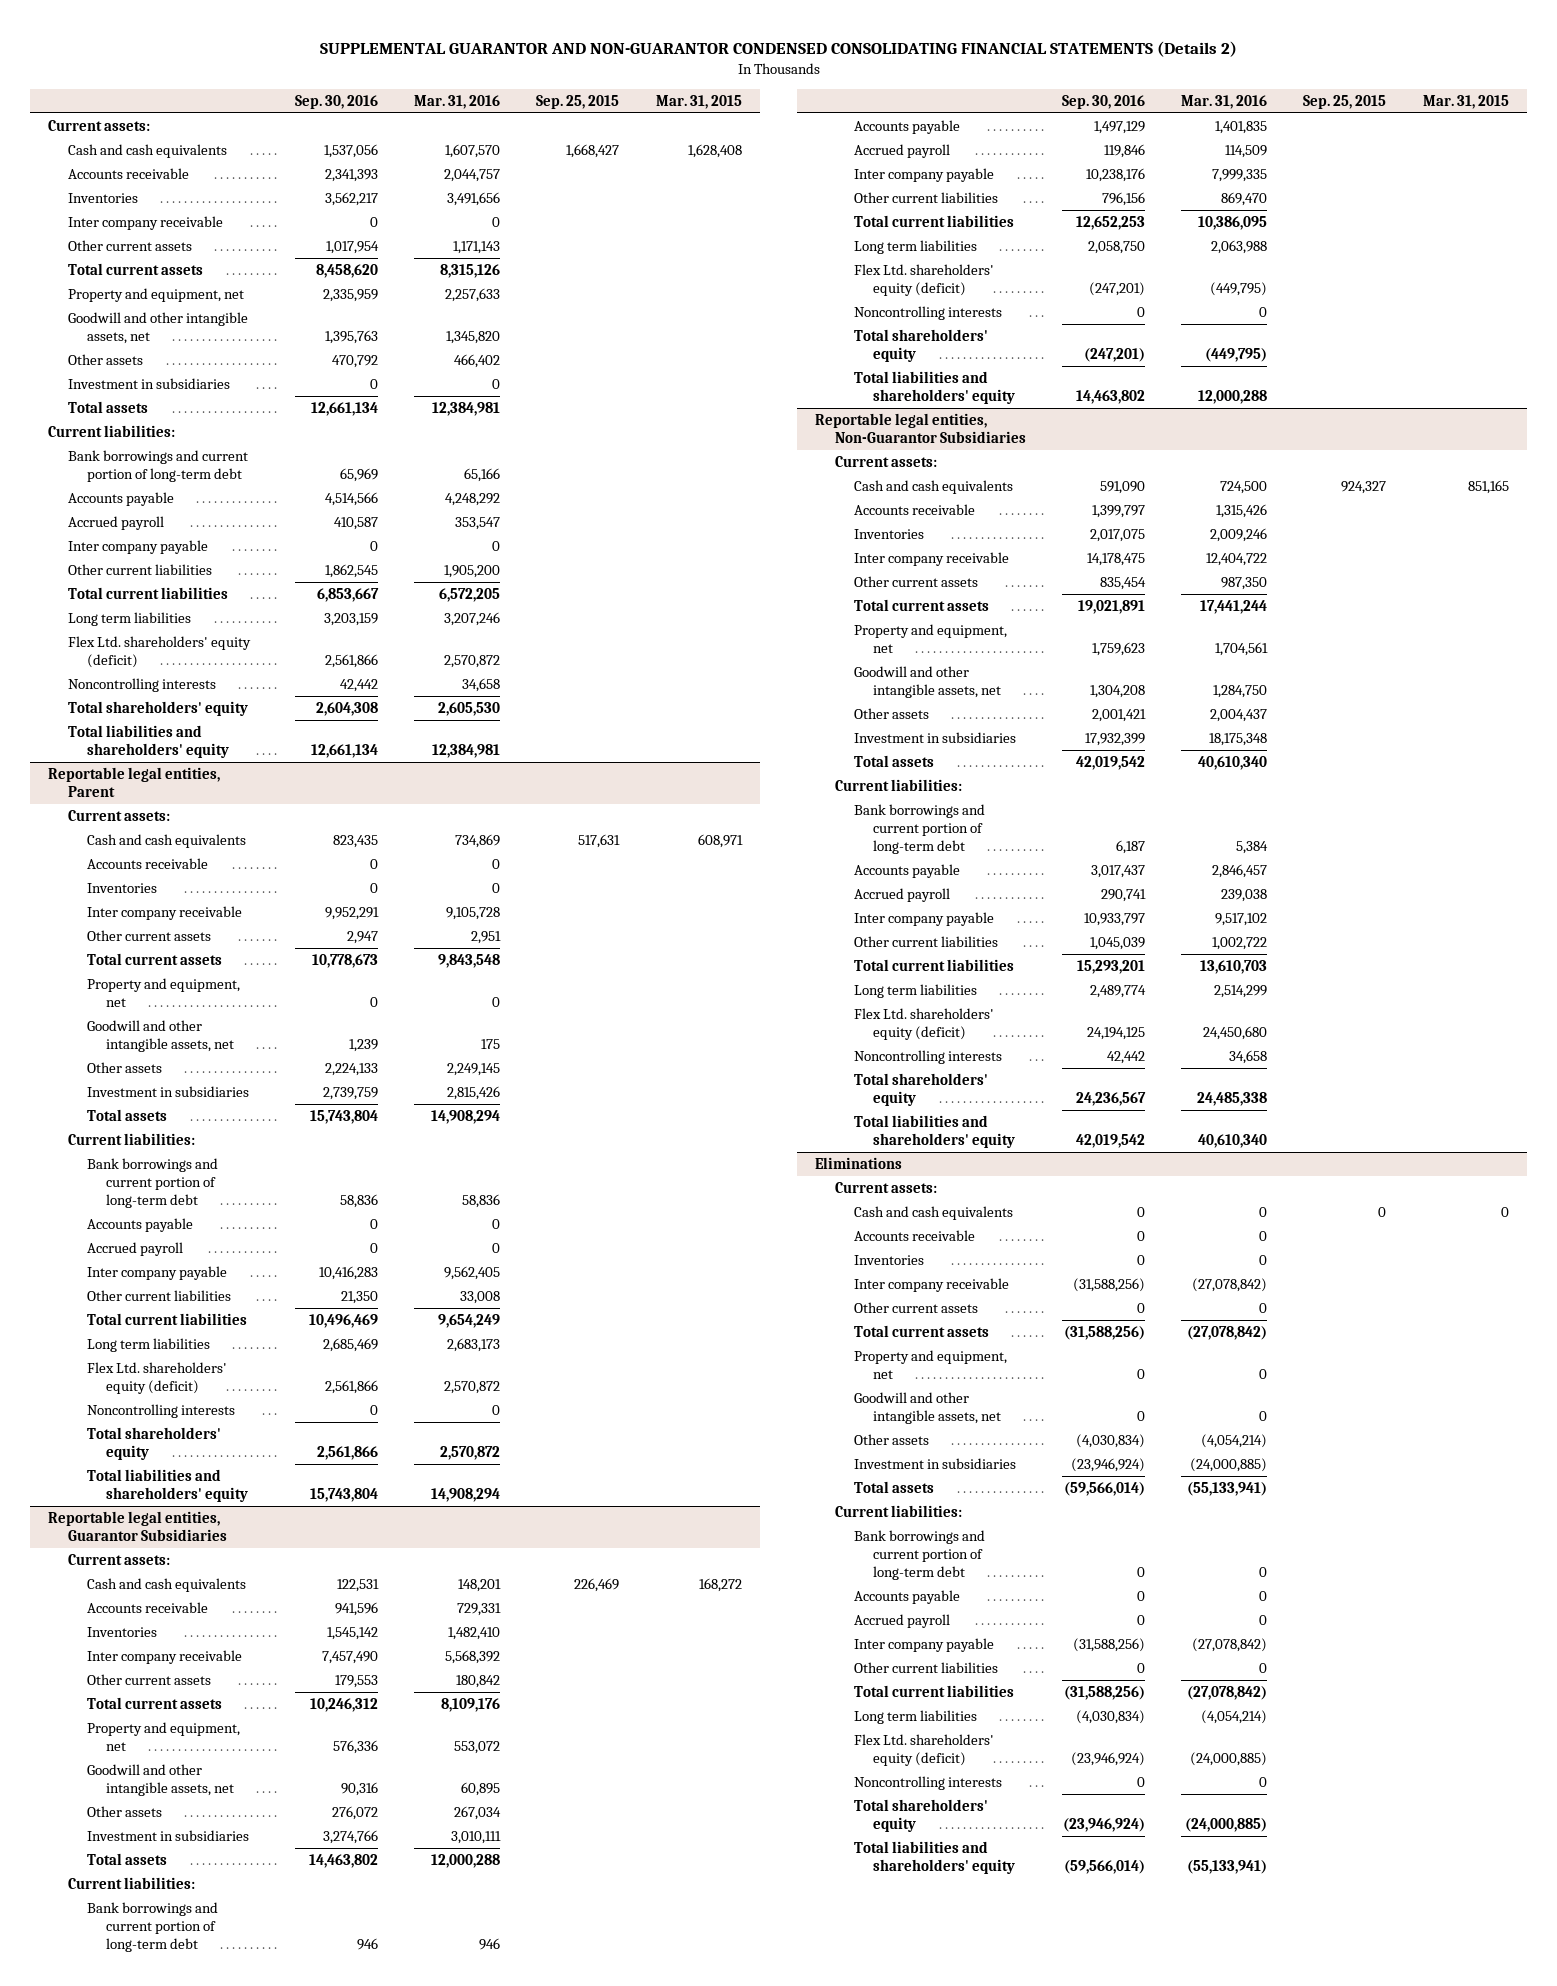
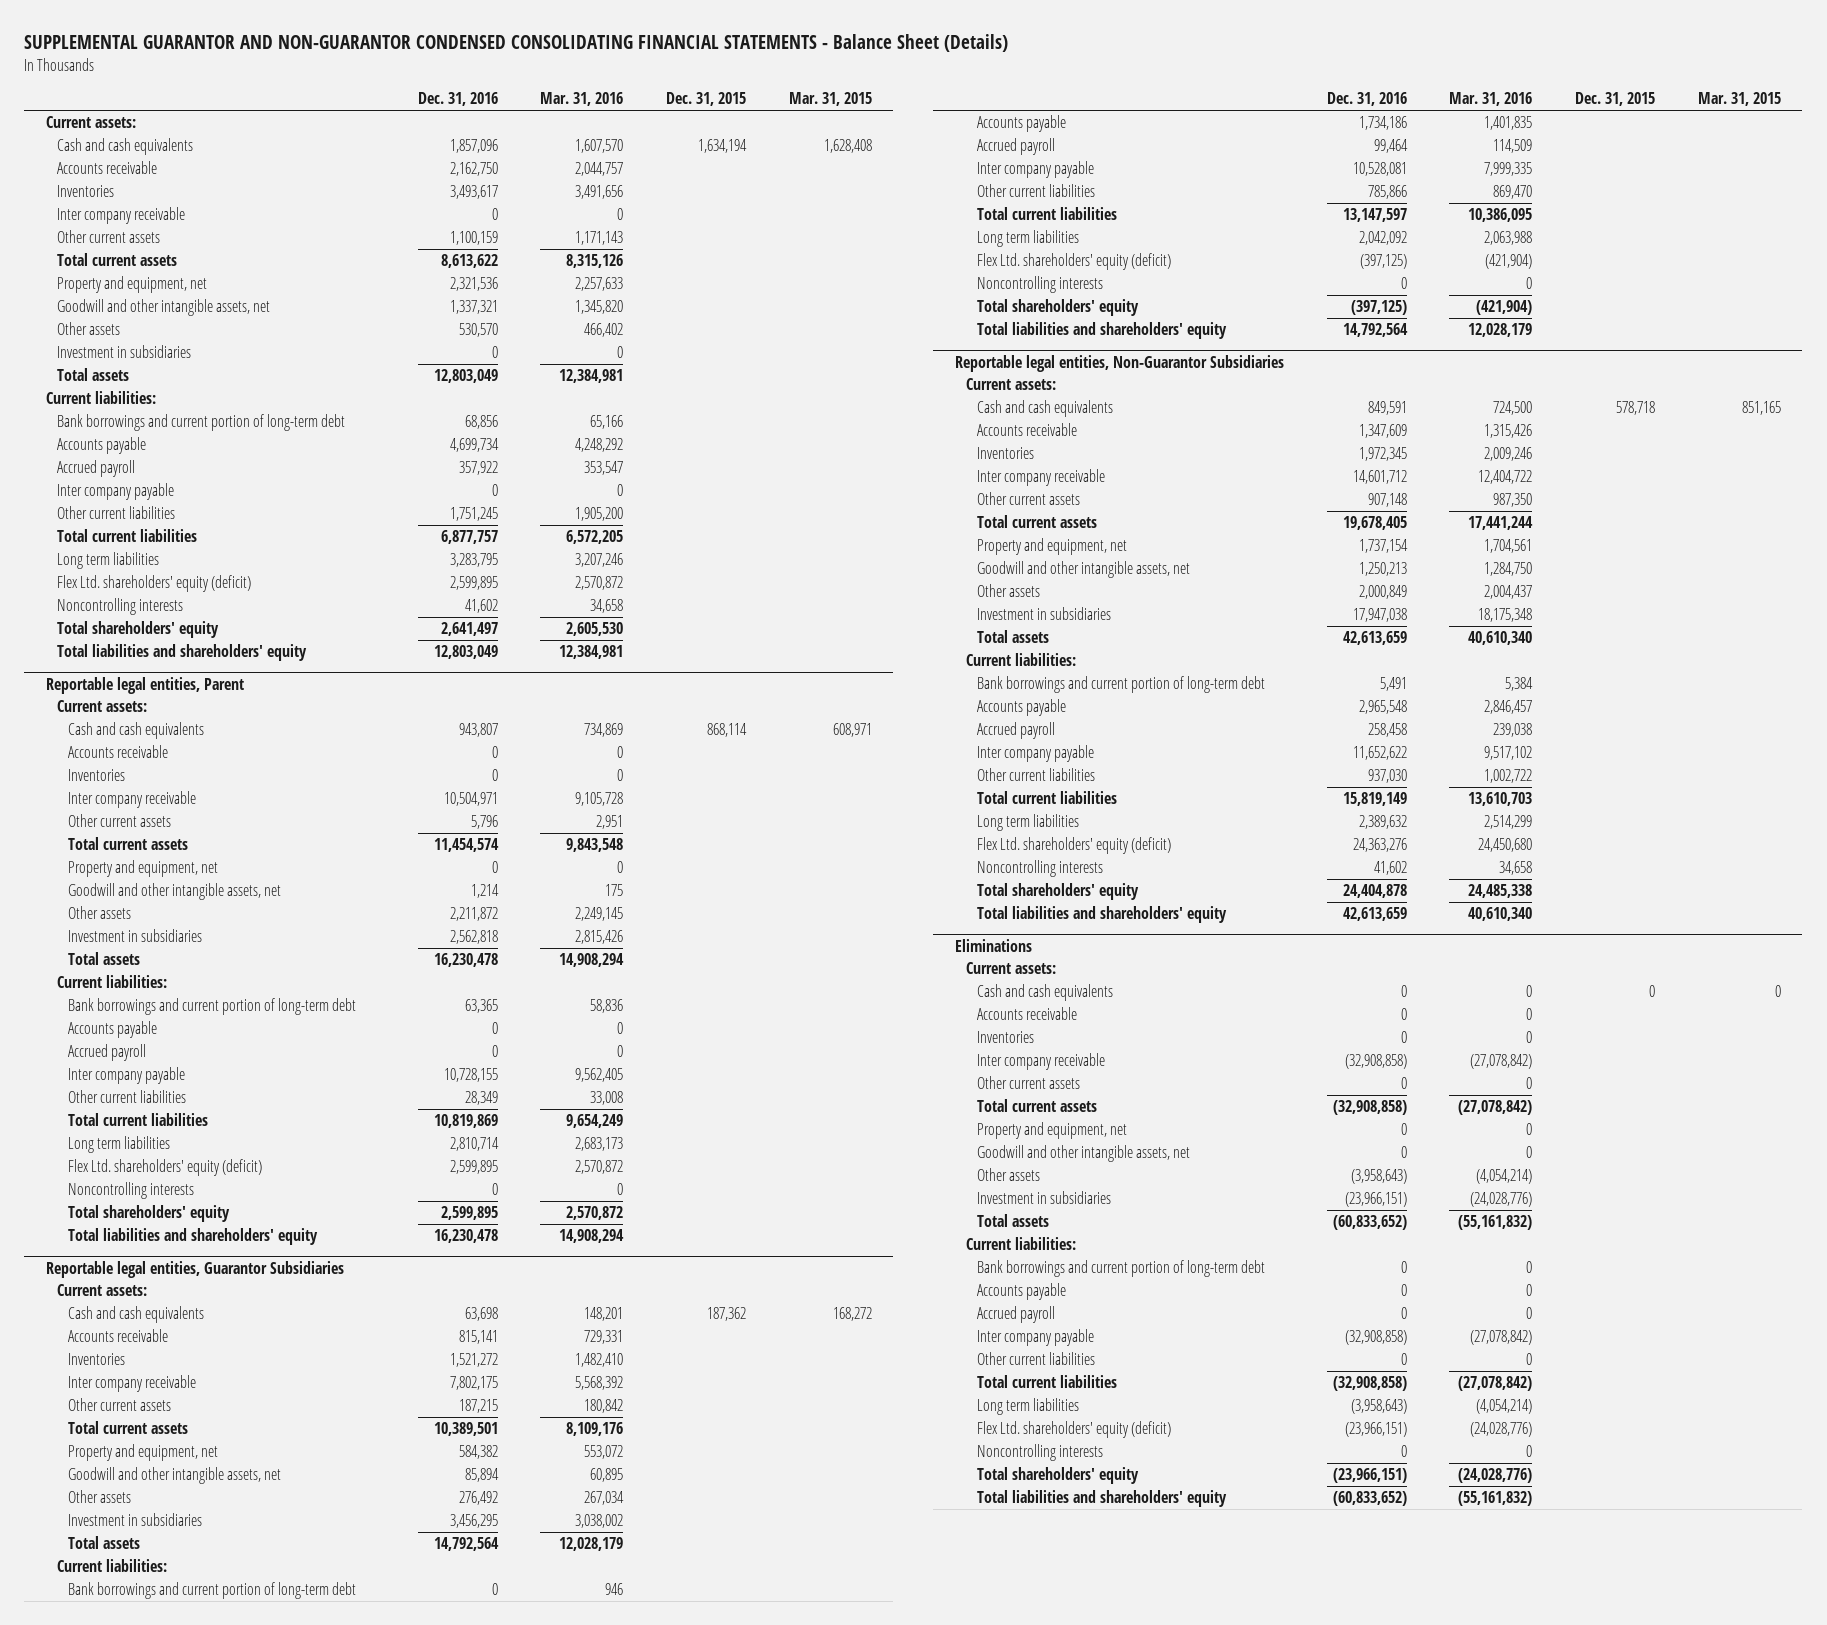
- SUPPLEMENTAL GUARANTOR AND NON-GUARANTOR CONDENSED CONSOLIDATING FINANCIAL STATEMENTS (Details 2)
+ SUPPLEMENTAL GUARANTOR AND NON-GUARANTOR CONDENSED CONSOLIDATING FINANCIAL STATEMENTS - Balance Sheet (Details)
- | Sep. 30, 2016 | Mar. 31, 2016 | Sep. 25, 2015 | Mar. 31, 2015
+ | Dec. 31, 2016 | Mar. 31, 2016 | Dec. 31, 2015 | Mar. 31, 2015
@ Reportable legal entities, Guarantor Subsidiaries
- Investment in subsidiaries | 3,274,766 | 3,010,111 | |
- Total assets | 14,463,802 | 12,000,288 | |
+ Investment in subsidiaries | 3,456,295 | 3,038,002 | |
+ Total assets | 14,792,564 | 12,028,179 | |
- Flex Ltd. shareholders' equity (deficit) | (247,201) | (449,795) | |
+ Flex Ltd. shareholders' equity (deficit) | (397,125) | (421,904) | |
- Total shareholders' equity | (247,201) | (449,795) | |
- Total liabilities and shareholders' equity | 14,463,802 | 12,000,288 | |
+ Total shareholders' equity | (397,125) | (421,904) | |
+ Total liabilities and shareholders' equity | 14,792,564 | 12,028,179 | |
@ Eliminations
- Investment in subsidiaries | (23,946,924) | (24,000,885) | |
- Total assets | (59,566,014) | (55,133,941) | |
+ Investment in subsidiaries | (23,966,151) | (24,028,776) | |
+ Total assets | (60,833,652) | (55,161,832) | |
- Flex Ltd. shareholders' equity (deficit) | (23,946,924) | (24,000,885) | |
+ Flex Ltd. shareholders' equity (deficit) | (23,966,151) | (24,028,776) | |
- Total shareholders' equity | (23,946,924) | (24,000,885) | |
- Total liabilities and shareholders' equity | (59,566,014) | (55,133,941) | |
+ Total shareholders' equity | (23,966,151) | (24,028,776) | |
+ Total liabilities and shareholders' equity | (60,833,652) | (55,161,832) | |

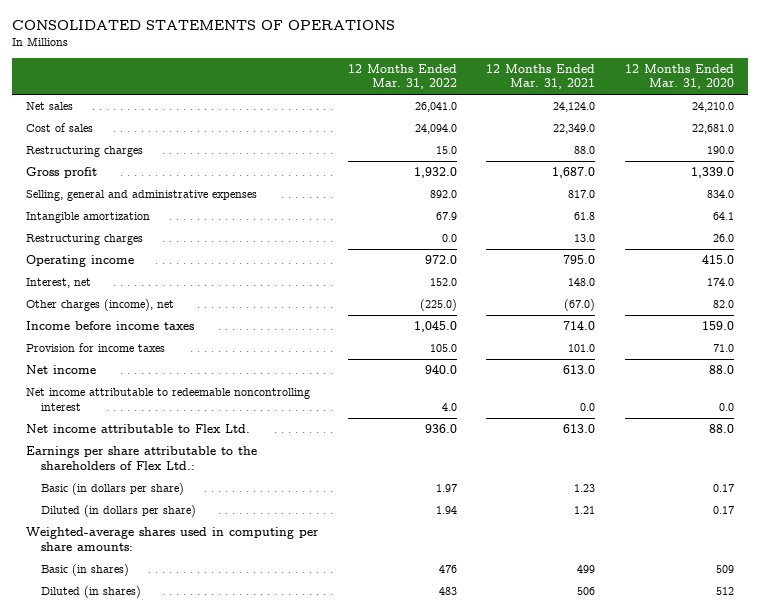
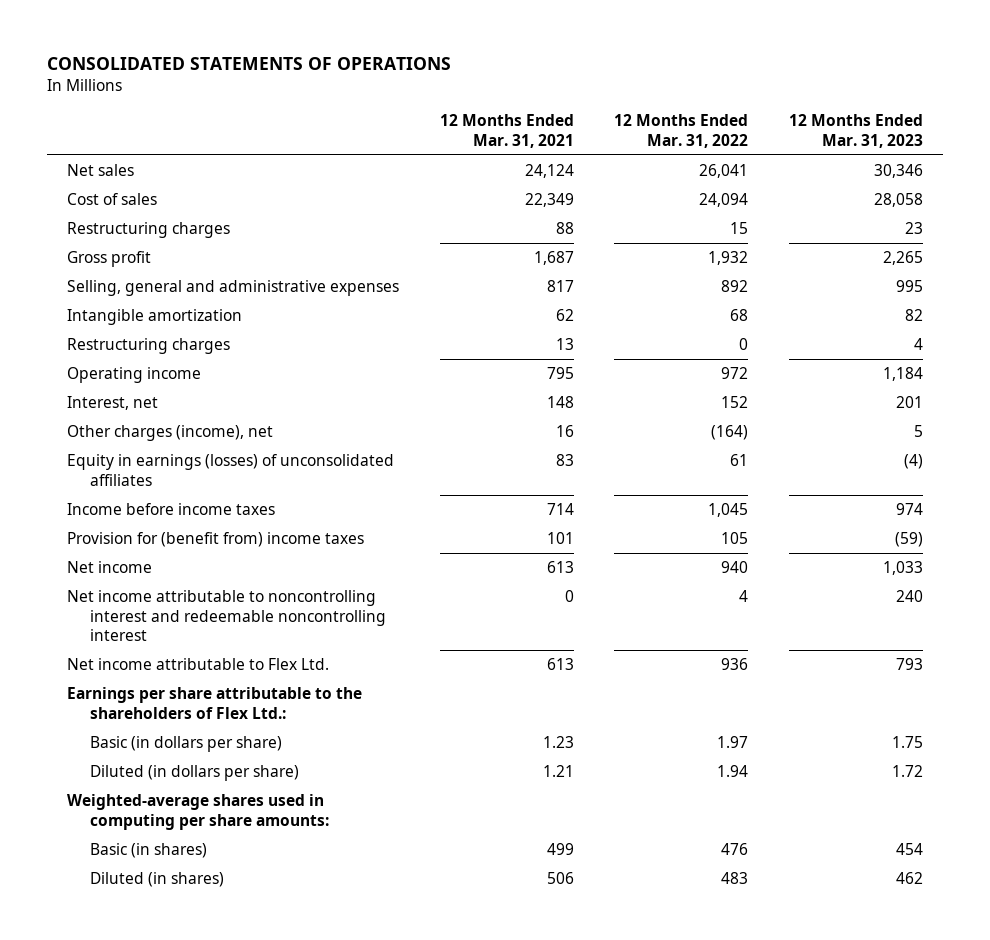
- | 12 Months Ended Mar. 31, 2022 | 12 Months Ended Mar. 31, 2021 | 12 Months Ended Mar. 31, 2020
+ | 12 Months Ended Mar. 31, 2021 | 12 Months Ended Mar. 31, 2022 | 12 Months Ended Mar. 31, 2023
- Net sales | 26,041.0 | 24,124.0 | 24,210.0
- Cost of sales | 24,094.0 | 22,349.0 | 22,681.0
- Restructuring charges | 15.0 | 88.0 | 190.0
- Gross profit | 1,932.0 | 1,687.0 | 1,339.0
- Selling, general and administrative expenses | 892.0 | 817.0 | 834.0
- Intangible amortization | 67.9 | 61.8 | 64.1
- Restructuring charges | 0.0 | 13.0 | 26.0
- Operating income | 972.0 | 795.0 | 415.0
- Interest, net | 152.0 | 148.0 | 174.0
- Other charges (income), net | (225.0) | (67.0) | 82.0
- Income before income taxes | 1,045.0 | 714.0 | 159.0
- Provision for income taxes | 105.0 | 101.0 | 71.0
- Net income | 940.0 | 613.0 | 88.0
- Net income attributable to redeemable noncontrolling interest | 4.0 | 0.0 | 0.0
- Net income attributable to Flex Ltd. | 936.0 | 613.0 | 88.0
+ Net sales | 24,124 | 26,041 | 30,346
+ Cost of sales | 22,349 | 24,094 | 28,058
+ Restructuring charges | 88 | 15 | 23
+ Gross profit | 1,687 | 1,932 | 2,265
+ Selling, general and administrative expenses | 817 | 892 | 995
+ Intangible amortization | 62 | 68 | 82
+ Restructuring charges | 13 | 0 | 4
+ Operating income | 795 | 972 | 1,184
+ Interest, net | 148 | 152 | 201
+ Other charges (income), net | 16 | (164) | 5
+ Equity in earnings (losses) of unconsolidated affiliates | 83 | 61 | (4)
+ Income before income taxes | 714 | 1,045 | 974
+ Provision for (benefit from) income taxes | 101 | 105 | (59)
+ Net income | 613 | 940 | 1,033
+ Net income attributable to noncontrolling interest and redeemable noncontrolling interest | 0 | 4 | 240
+ Net income attributable to Flex Ltd. | 613 | 936 | 793

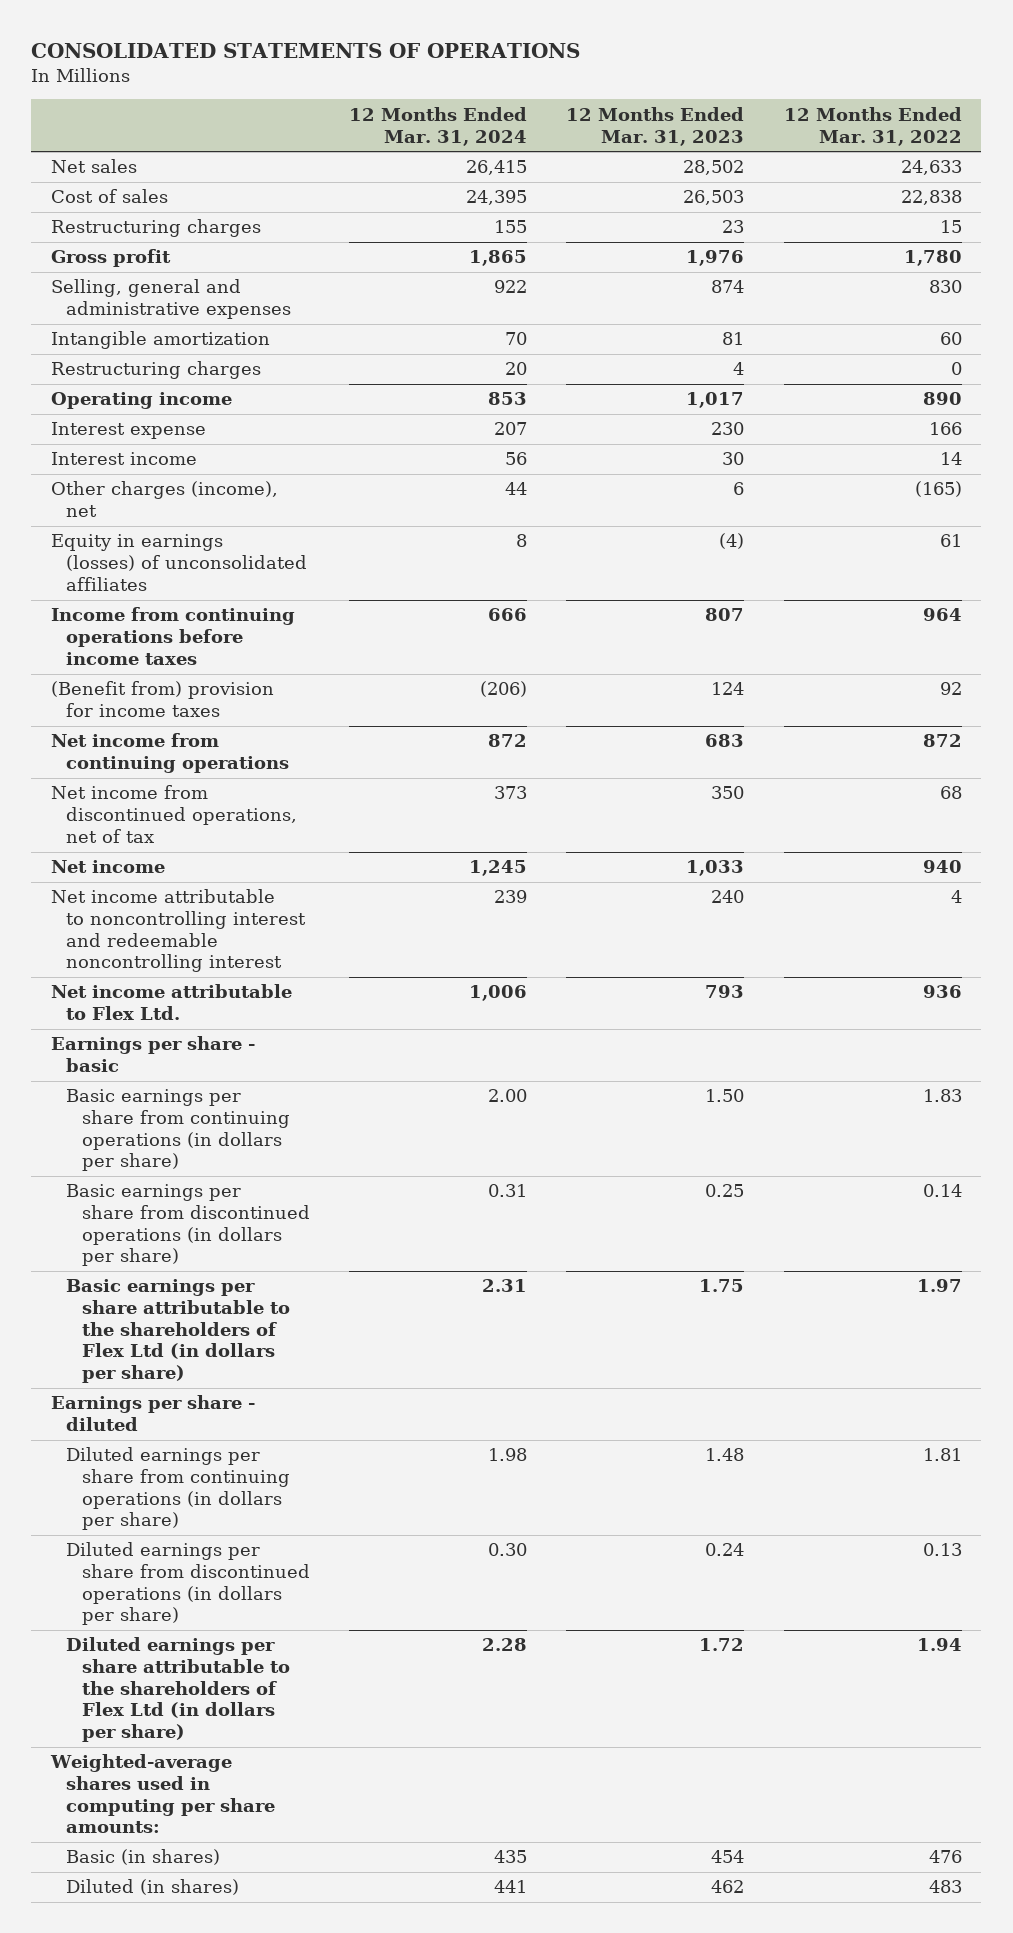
- | 12 Months Ended Mar. 31, 2021 | 12 Months Ended Mar. 31, 2022 | 12 Months Ended Mar. 31, 2023
+ | 12 Months Ended Mar. 31, 2024 | 12 Months Ended Mar. 31, 2023 | 12 Months Ended Mar. 31, 2022
- Net sales | 24,124 | 26,041 | 30,346
- Cost of sales | 22,349 | 24,094 | 28,058
+ Net sales | 26,415 | 28,502 | 24,633
+ Cost of sales | 24,395 | 26,503 | 22,838
- Gross profit | 1,687 | 1,932 | 2,265
- Selling, general and administrative expenses | 817 | 892 | 995
- Intangible amortization | 62 | 68 | 82
+ Gross profit | 1,865 | 1,976 | 1,780
+ Selling, general and administrative expenses | 922 | 874 | 830
+ Intangible amortization | 70 | 81 | 60
- Operating income | 795 | 972 | 1,184
- Interest, net | 148 | 152 | 201
- Other charges (income), net | 16 | (164) | 5
+ Operating income | 853 | 1,017 | 890
+ Interest expense | 207 | 230 | 166
+ Interest income | 56 | 30 | 14
+ Other charges (income), net | 44 | 6 | (165)
- Income before income taxes | 714 | 1,045 | 974
- Provision for (benefit from) income taxes | 101 | 105 | (59)
+ Income from continuing operations before income taxes | 666 | 807 | 964
+ (Benefit from) provision for income taxes | (206) | 124 | 92
+ Net income from continuing operations | 872 | 683 | 872
+ Net income from discontinued operations, net of tax | 373 | 350 | 68
- Earnings per share attributable to the shareholders of Flex Ltd.:
- Basic (in dollars per share) | 1.23 | 1.97 | 1.75
- Diluted (in dollars per share) | 1.21 | 1.94 | 1.72
+ Earnings per share - basic
+ Basic earnings per share from continuing operations (in dollars per share) | 2.00 | 1.50 | 1.83
+ Basic earnings per share from discontinued operations (in dollars per share) | 0.31 | 0.25 | 0.14
+ Basic earnings per share attributable to the shareholders of Flex Ltd (in dollars per share) | 2.31 | 1.75 | 1.97
+ Earnings per share - diluted
+ Diluted earnings per share from continuing operations (in dollars per share) | 1.98 | 1.48 | 1.81
+ Diluted earnings per share from discontinued operations (in dollars per share) | 0.30 | 0.24 | 0.13
+ Diluted earnings per share attributable to the shareholders of Flex Ltd (in dollars per share) | 2.28 | 1.72 | 1.94

